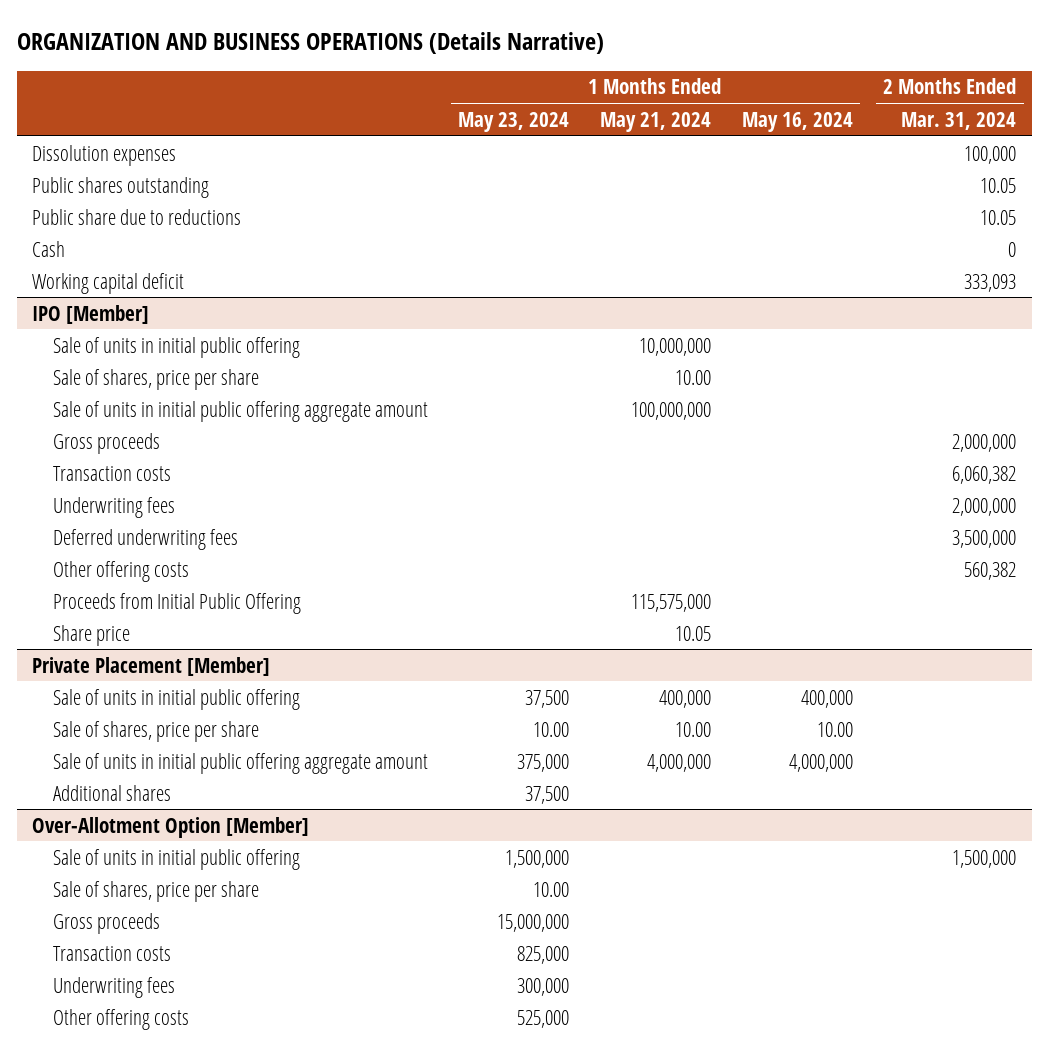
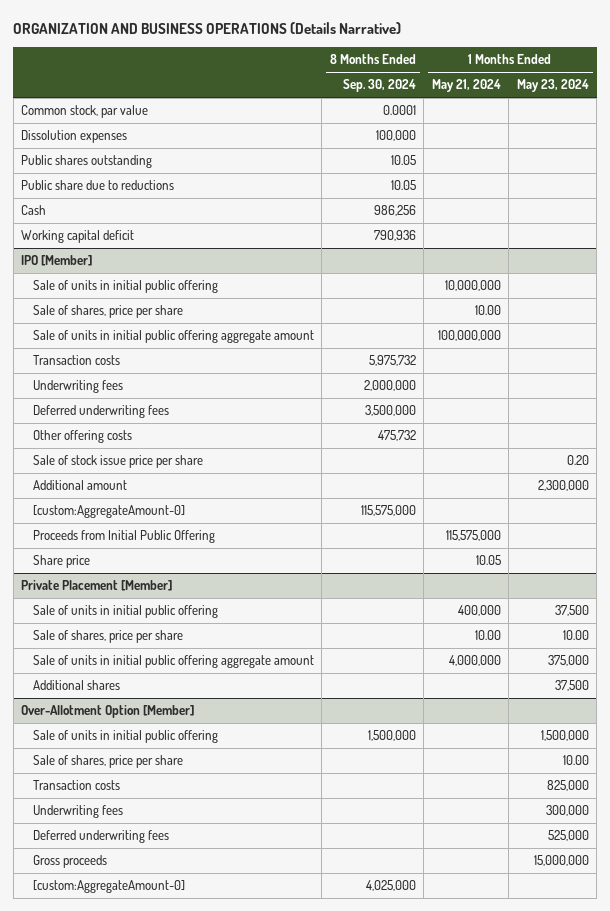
- | 1 Months Ended May 23, 2024 | 1 Months Ended May 21, 2024 | 1 Months Ended May 16, 2024 | 2 Months Ended Mar. 31, 2024
+ | 8 Months Ended Sep. 30, 2024 | 1 Months Ended May 21, 2024 | 1 Months Ended May 23, 2024
+ Common stock, par value | 0.0001 | |
@ IPO [Member]
- Gross proceeds | | | | 2,000,000
+ Sale of stock issue price per share | | | 0.20
+ Additional amount | | | 2,300,000
+ [custom:AggregateAmount-0] | 115,575,000 | |
@ Over-Allotment Option [Member]
- Other offering costs | 525,000 | | |
+ Deferred underwriting fees | | | 525,000
moved down: Gross proceeds | | | 15,000,000
+ [custom:AggregateAmount-0] | 4,025,000 | |

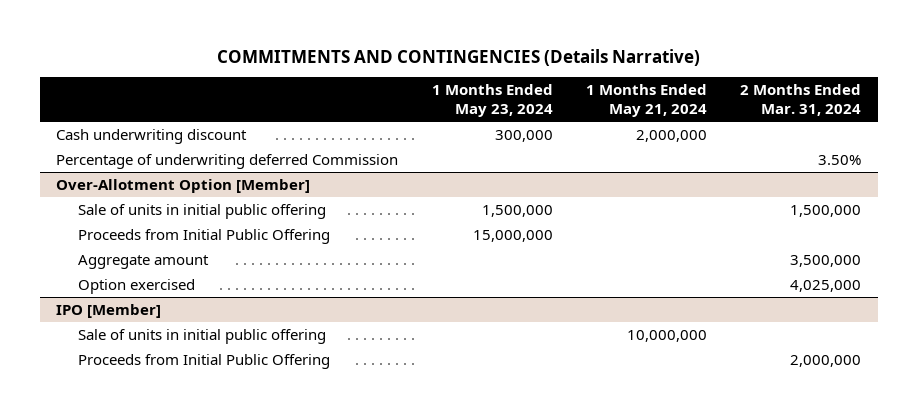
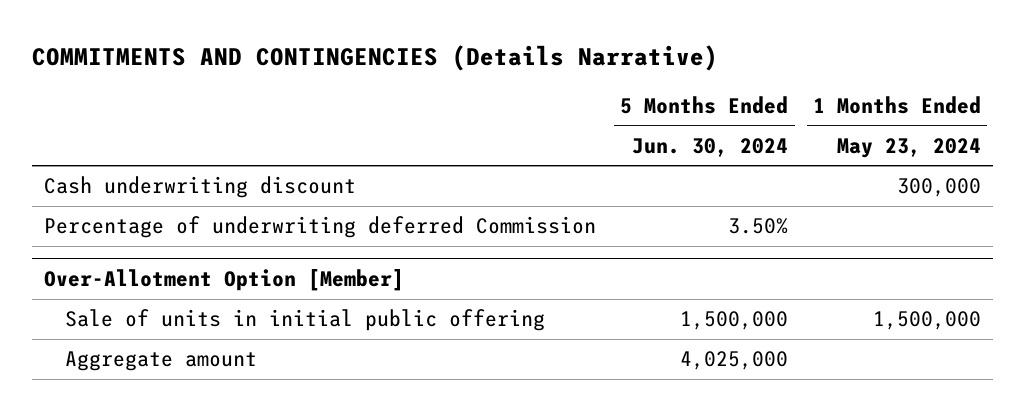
- | 1 Months Ended May 23, 2024 | 1 Months Ended May 21, 2024 | 2 Months Ended Mar. 31, 2024
+ | 5 Months Ended Jun. 30, 2024 | 1 Months Ended May 23, 2024
@ Over-Allotment Option [Member]
- Proceeds from Initial Public Offering | 15,000,000 | |
- Option exercised | | | 4,025,000
- IPO [Member]
- Sale of units in initial public offering | | 10,000,000 |
- Proceeds from Initial Public Offering | | | 2,000,000

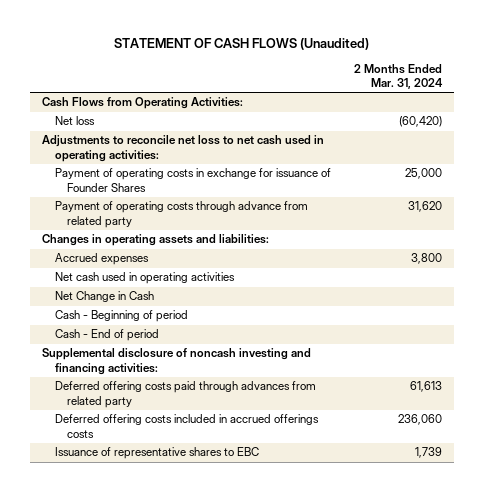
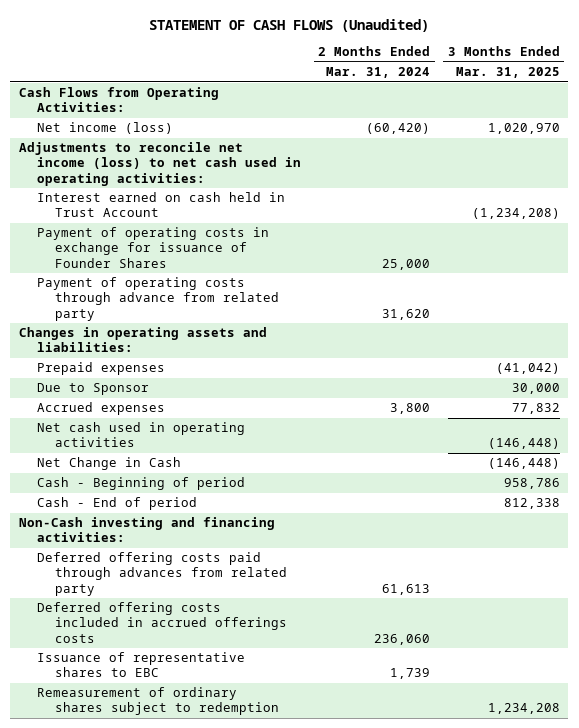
- | 2 Months Ended Mar. 31, 2024
+ | 2 Months Ended Mar. 31, 2024 | 3 Months Ended Mar. 31, 2025
- Net loss | (60,420)
- Adjustments to reconcile net loss to net cash used in operating activities:
+ Net income (loss) | (60,420) | 1,020,970
+ Adjustments to reconcile net income (loss) to net cash used in operating activities:
+ Interest earned on cash held in Trust Account | | (1,234,208)
+ Prepaid expenses | | (41,042)
+ Due to Sponsor | | 30,000
- Supplemental disclosure of noncash investing and financing activities:
+ Non-Cash investing and financing activities:
+ Remeasurement of ordinary shares subject to redemption | | 1,234,208

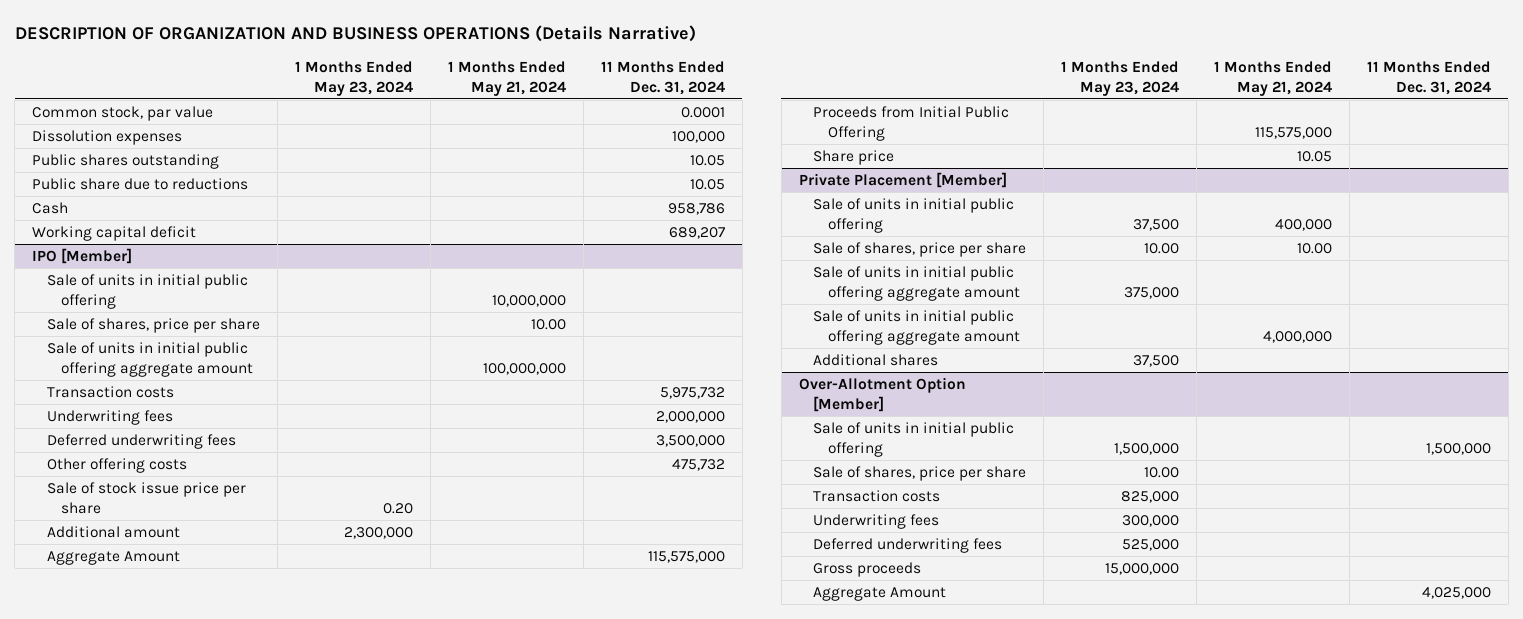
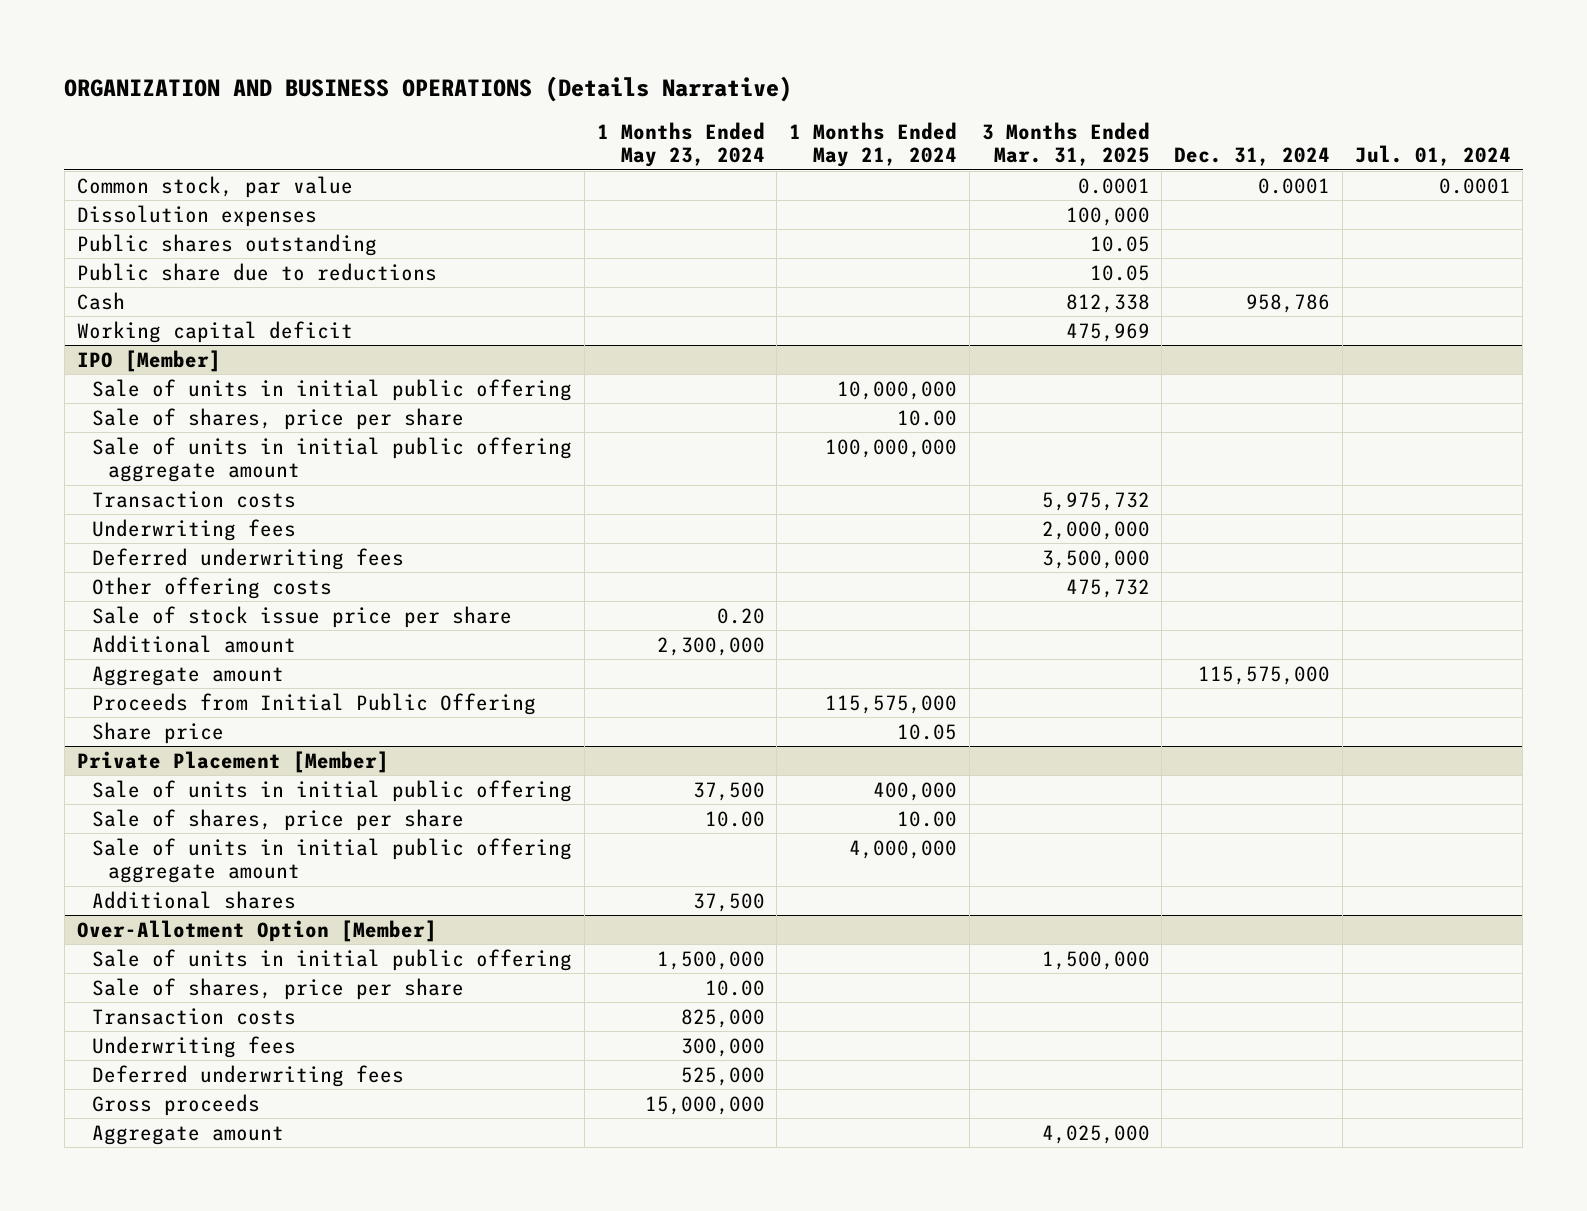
- DESCRIPTION OF ORGANIZATION AND BUSINESS OPERATIONS (Details Narrative)
+ ORGANIZATION AND BUSINESS OPERATIONS (Details Narrative)
- | 1 Months Ended May 23, 2024 | 1 Months Ended May 21, 2024 | 11 Months Ended Dec. 31, 2024
+ | 1 Months Ended May 23, 2024 | 1 Months Ended May 21, 2024 | 3 Months Ended Mar. 31, 2025 | Dec. 31, 2024 | Jul. 01, 2024
@ IPO [Member]
- Aggregate Amount | | | 115,575,000
+ Aggregate amount | | | | 115,575,000 |
@ Private Placement [Member]
- Sale of units in initial public offering aggregate amount | 375,000 | |
@ Over-Allotment Option [Member]
- Aggregate Amount | | | 4,025,000
+ Aggregate amount | | | 4,025,000 | |

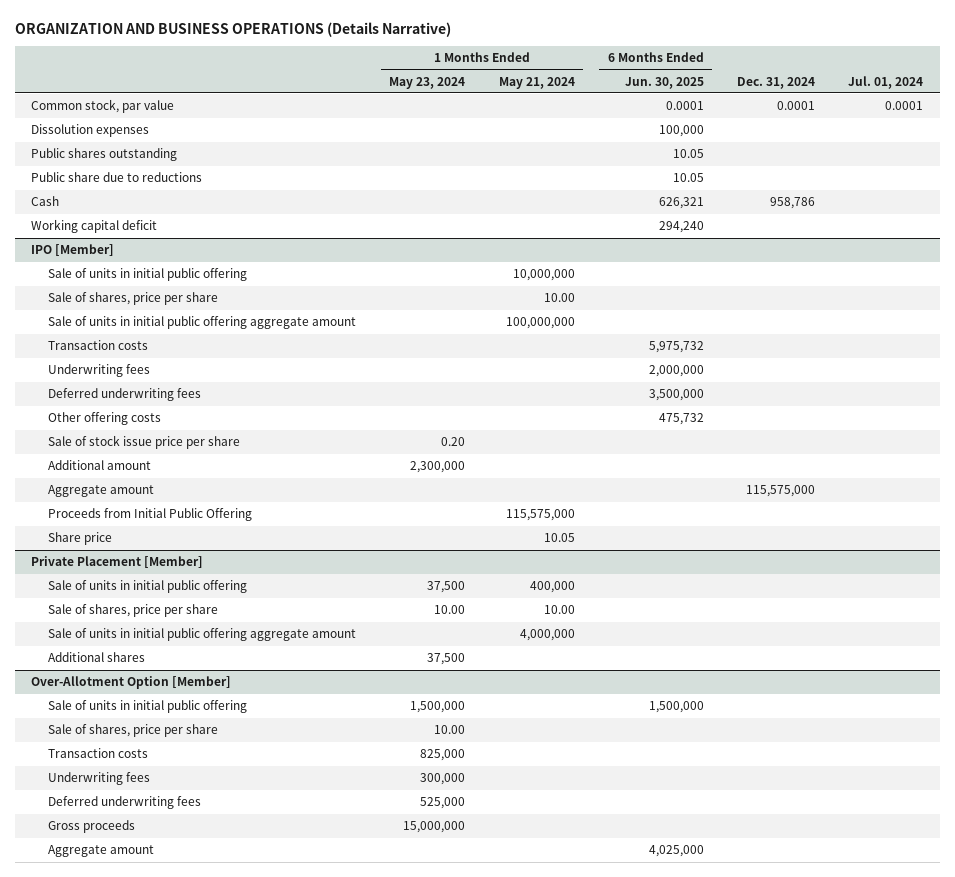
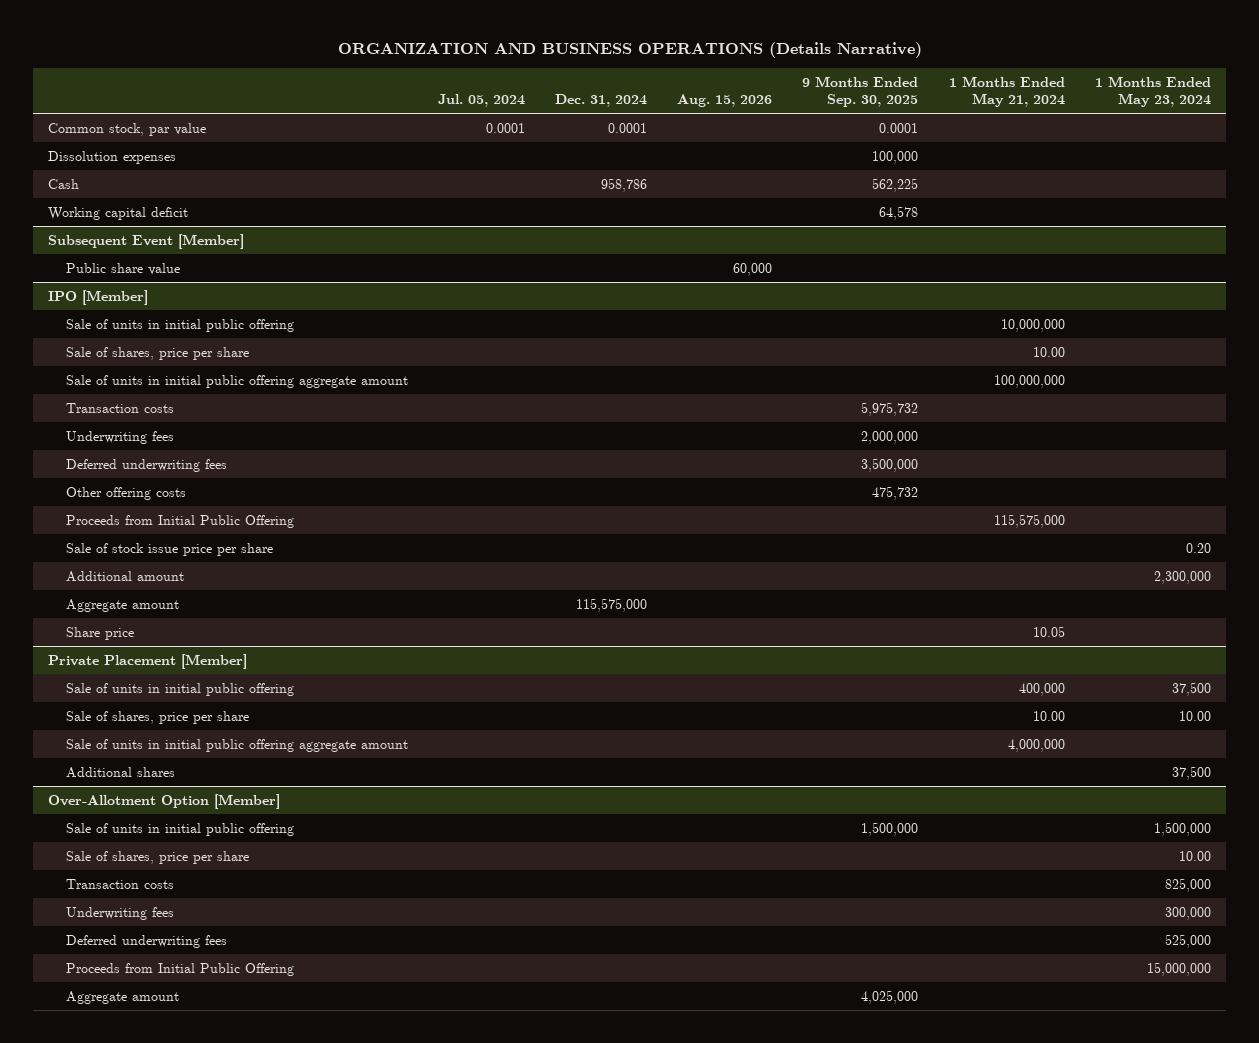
- | 1 Months Ended May 23, 2024 | 1 Months Ended May 21, 2024 | 6 Months Ended Jun. 30, 2025 | Dec. 31, 2024 | Jul. 01, 2024
+ | Jul. 05, 2024 | Dec. 31, 2024 | Aug. 15, 2026 | 9 Months Ended Sep. 30, 2025 | 1 Months Ended May 21, 2024 | 1 Months Ended May 23, 2024
- Public shares outstanding | | | 10.05 | |
- Public share due to reductions | | | 10.05 | |
+ Subsequent Event [Member]
+ Public share value | | | 60,000 | | |
@ IPO [Member]
moved up: Proceeds from Initial Public Offering | | | | | 115,575,000 |
@ Over-Allotment Option [Member]
- Gross proceeds | 15,000,000 | | | |
+ Proceeds from Initial Public Offering | | | | | | 15,000,000

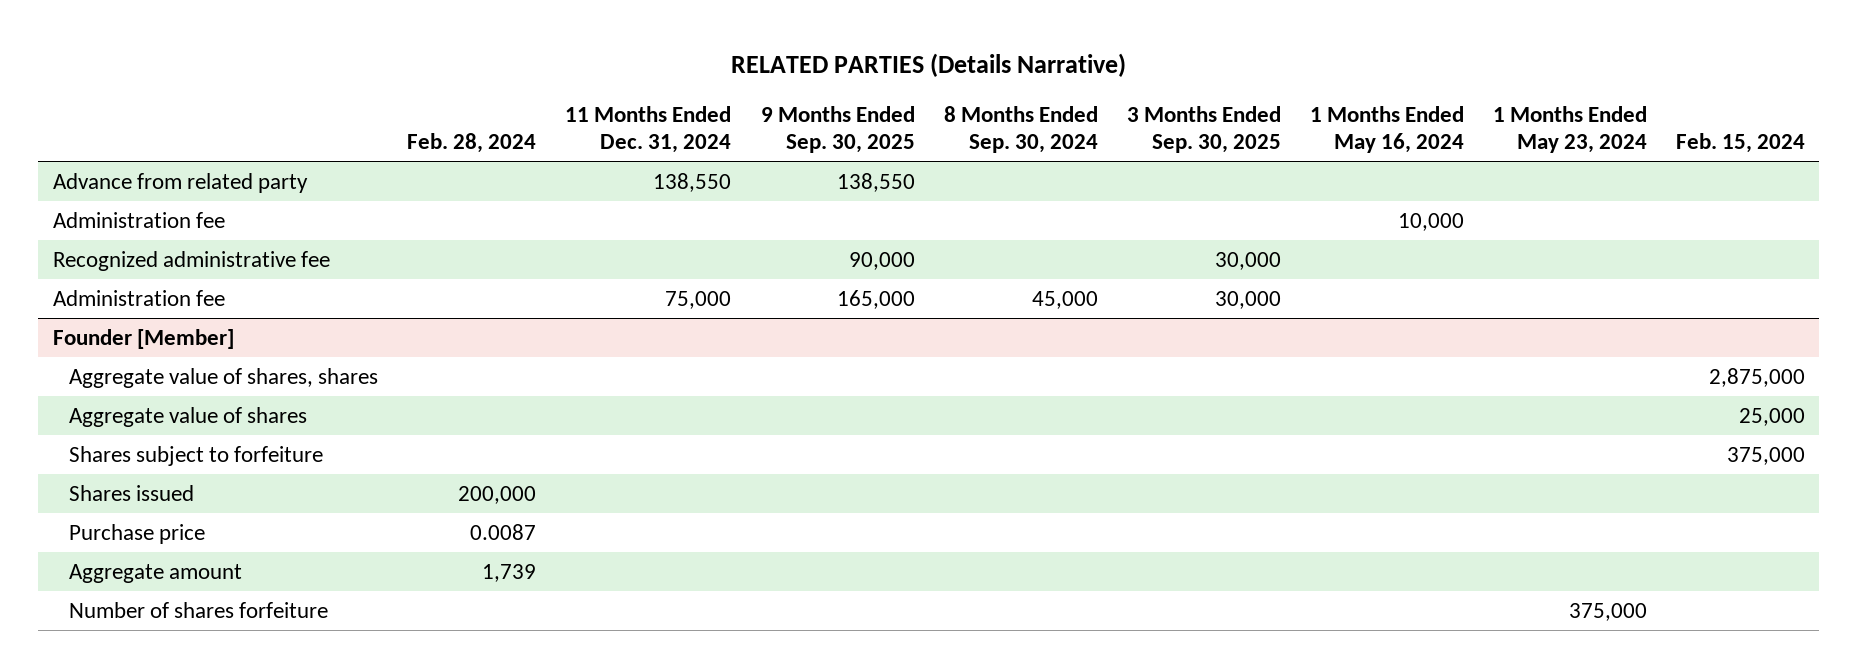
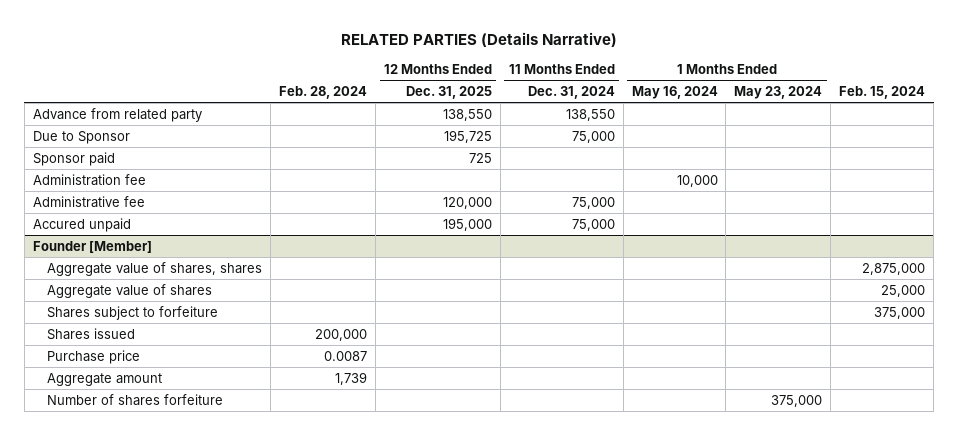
- | Feb. 28, 2024 | 11 Months Ended Dec. 31, 2024 | 9 Months Ended Sep. 30, 2025 | 8 Months Ended Sep. 30, 2024 | 3 Months Ended Sep. 30, 2025 | 1 Months Ended May 16, 2024 | 1 Months Ended May 23, 2024 | Feb. 15, 2024
+ | Feb. 28, 2024 | 12 Months Ended Dec. 31, 2025 | 11 Months Ended Dec. 31, 2024 | 1 Months Ended May 16, 2024 | 1 Months Ended May 23, 2024 | Feb. 15, 2024
+ Due to Sponsor | | 195,725 | 75,000 | | |
+ Sponsor paid | | 725 | | | |
- Recognized administrative fee | | | 90,000 | | 30,000 | | |
- Administration fee | | 75,000 | 165,000 | 45,000 | 30,000 | | |
+ Administrative fee | | 120,000 | 75,000 | | |
+ Accured unpaid | | 195,000 | 75,000 | | |

